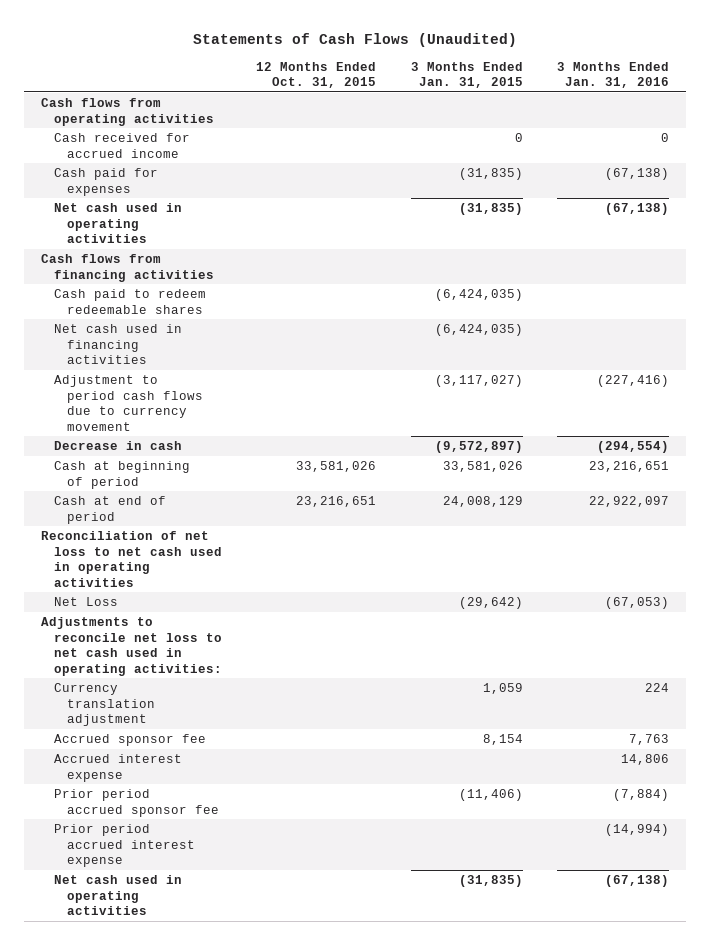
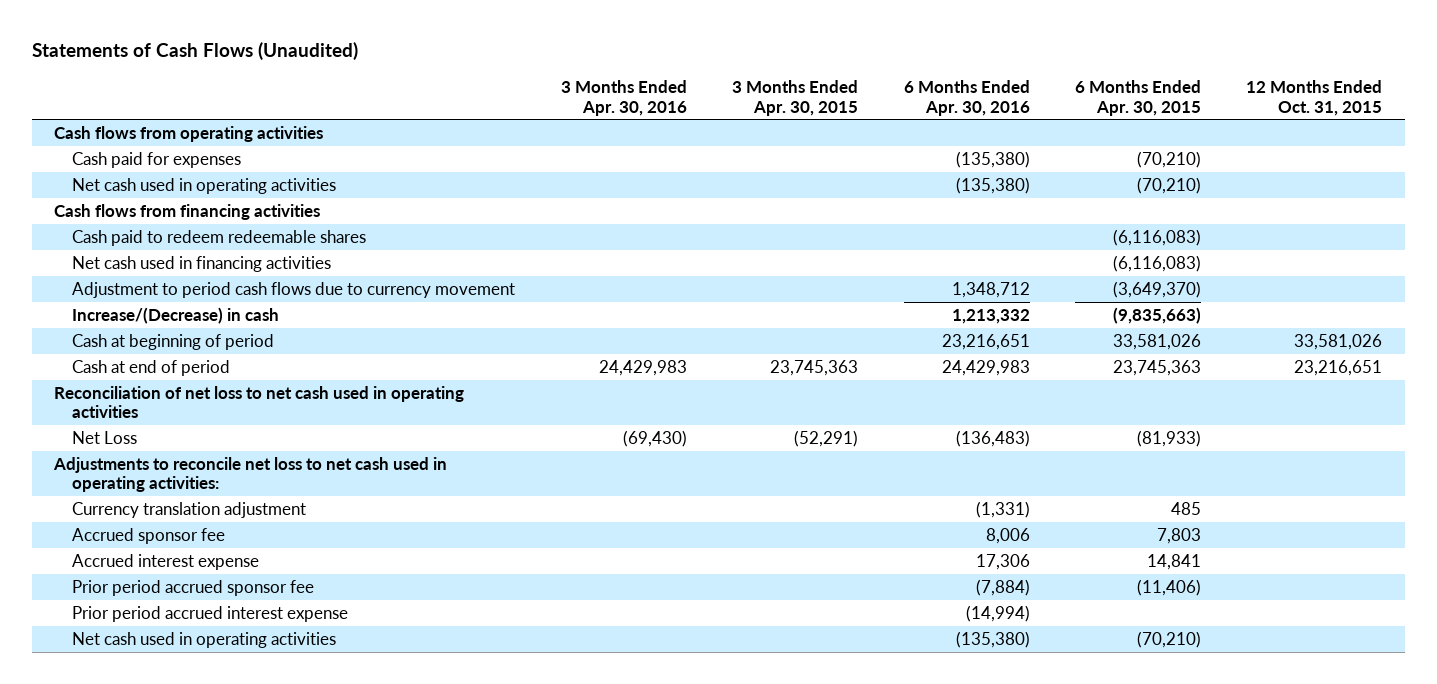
- | 12 Months Ended Oct. 31, 2015 | 3 Months Ended Jan. 31, 2015 | 3 Months Ended Jan. 31, 2016
+ | 3 Months Ended Apr. 30, 2016 | 3 Months Ended Apr. 30, 2015 | 6 Months Ended Apr. 30, 2016 | 6 Months Ended Apr. 30, 2015 | 12 Months Ended Oct. 31, 2015
- Cash received for accrued income | | 0 | 0
- Decrease in cash | | (9,572,897) | (294,554)
+ Increase/(Decrease) in cash | | | 1,213,332 | (9,835,663) |

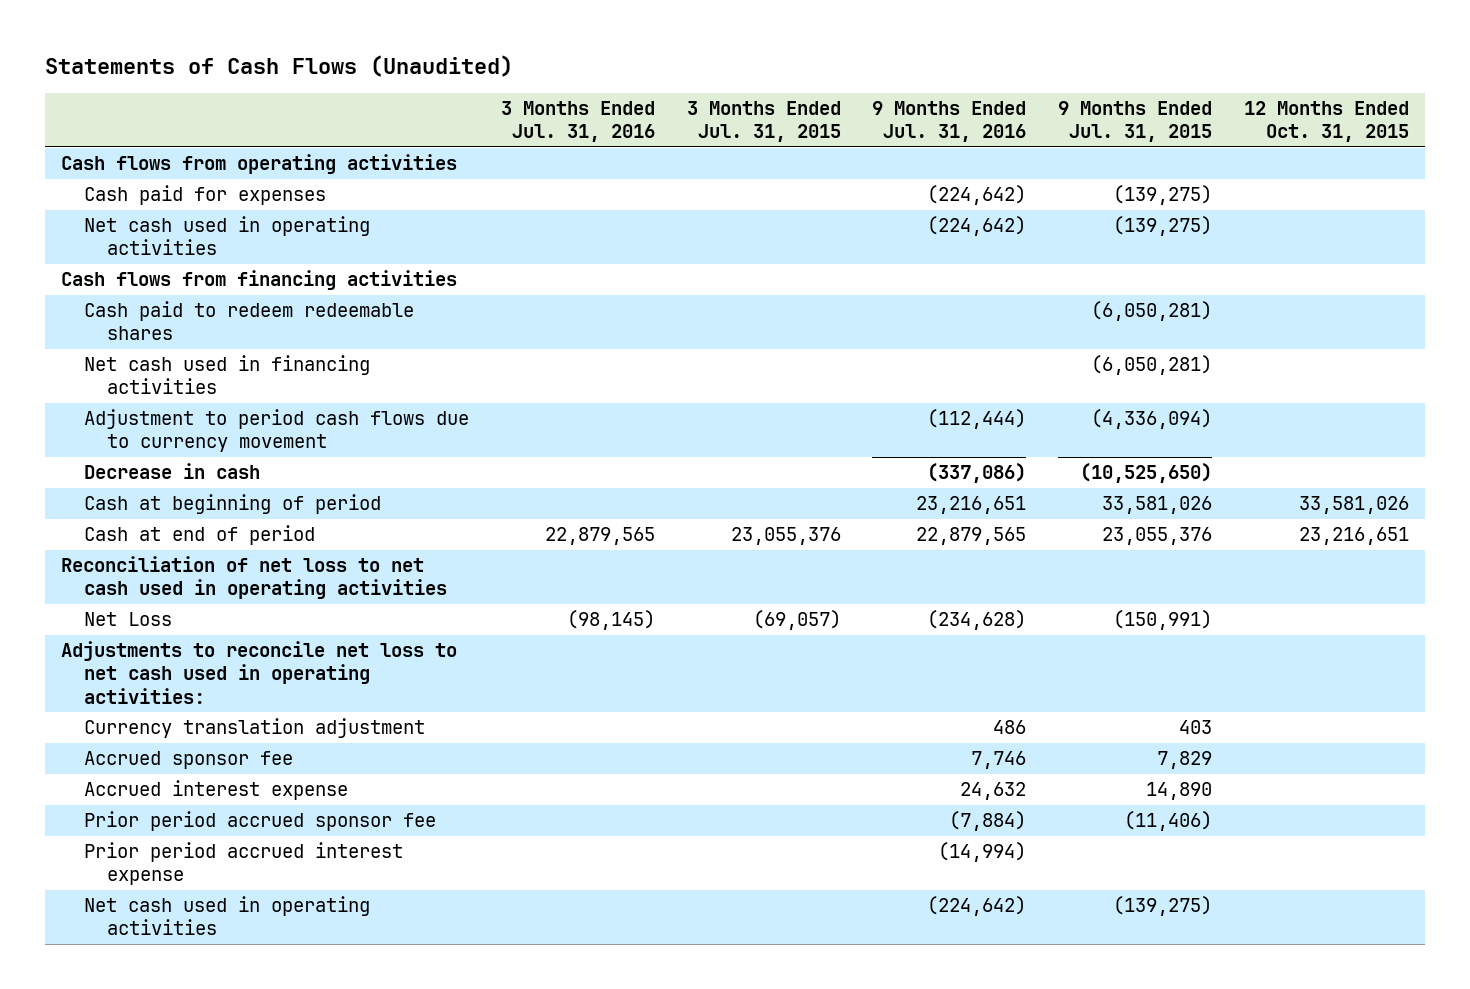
- | 3 Months Ended Apr. 30, 2016 | 3 Months Ended Apr. 30, 2015 | 6 Months Ended Apr. 30, 2016 | 6 Months Ended Apr. 30, 2015 | 12 Months Ended Oct. 31, 2015
+ | 3 Months Ended Jul. 31, 2016 | 3 Months Ended Jul. 31, 2015 | 9 Months Ended Jul. 31, 2016 | 9 Months Ended Jul. 31, 2015 | 12 Months Ended Oct. 31, 2015
- Increase/(Decrease) in cash | | | 1,213,332 | (9,835,663) |
+ Decrease in cash | | | (337,086) | (10,525,650) |

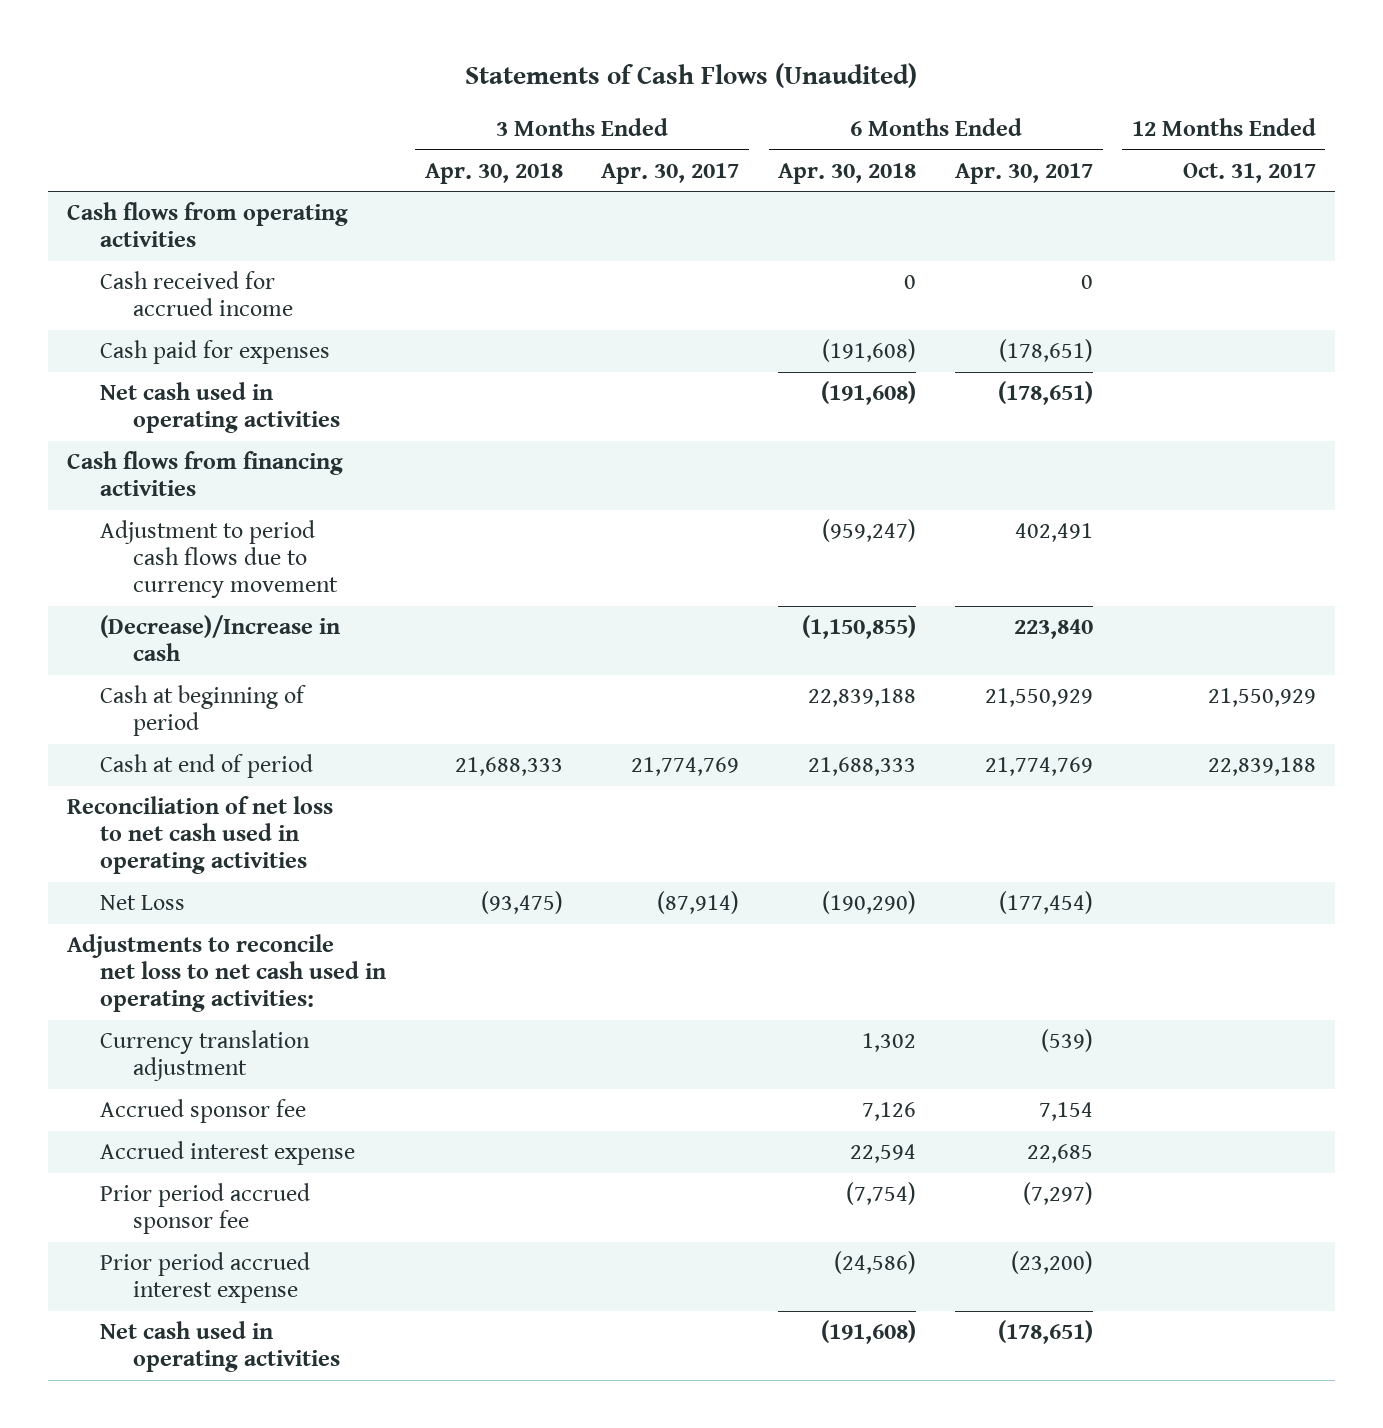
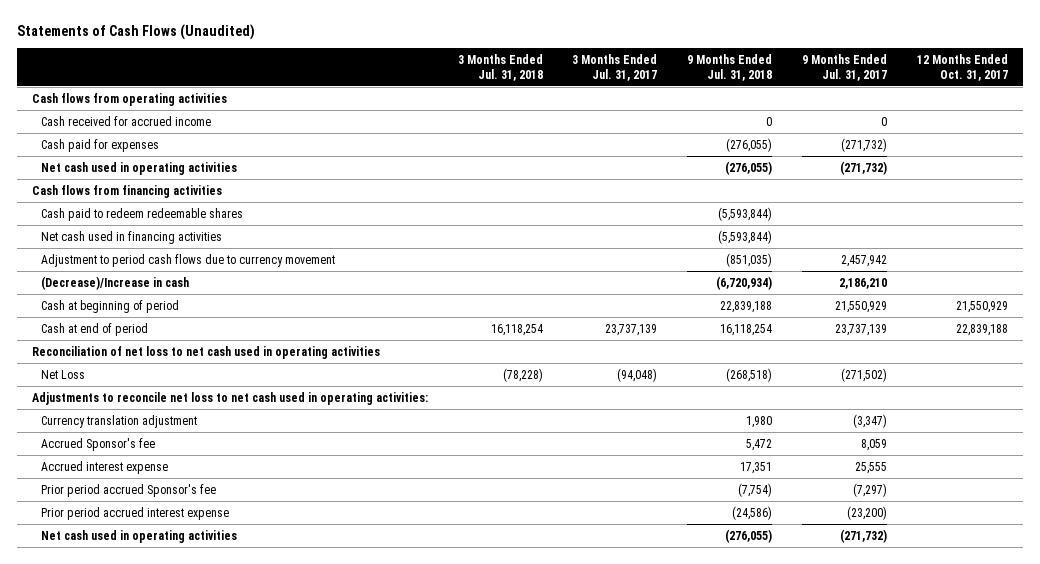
- | 3 Months Ended Apr. 30, 2018 | 3 Months Ended Apr. 30, 2017 | 6 Months Ended Apr. 30, 2018 | 6 Months Ended Apr. 30, 2017 | 12 Months Ended Oct. 31, 2017
+ | 3 Months Ended Jul. 31, 2018 | 3 Months Ended Jul. 31, 2017 | 9 Months Ended Jul. 31, 2018 | 9 Months Ended Jul. 31, 2017 | 12 Months Ended Oct. 31, 2017
+ Cash paid to redeem redeemable shares | | | (5,593,844) | |
+ Net cash used in financing activities | | | (5,593,844) | |
- Accrued sponsor fee | | | 7,126 | 7,154 |
+ Accrued Sponsor's fee | | | 5,472 | 8,059 |
- Prior period accrued sponsor fee | | | (7,754) | (7,297) |
+ Prior period accrued Sponsor's fee | | | (7,754) | (7,297) |

